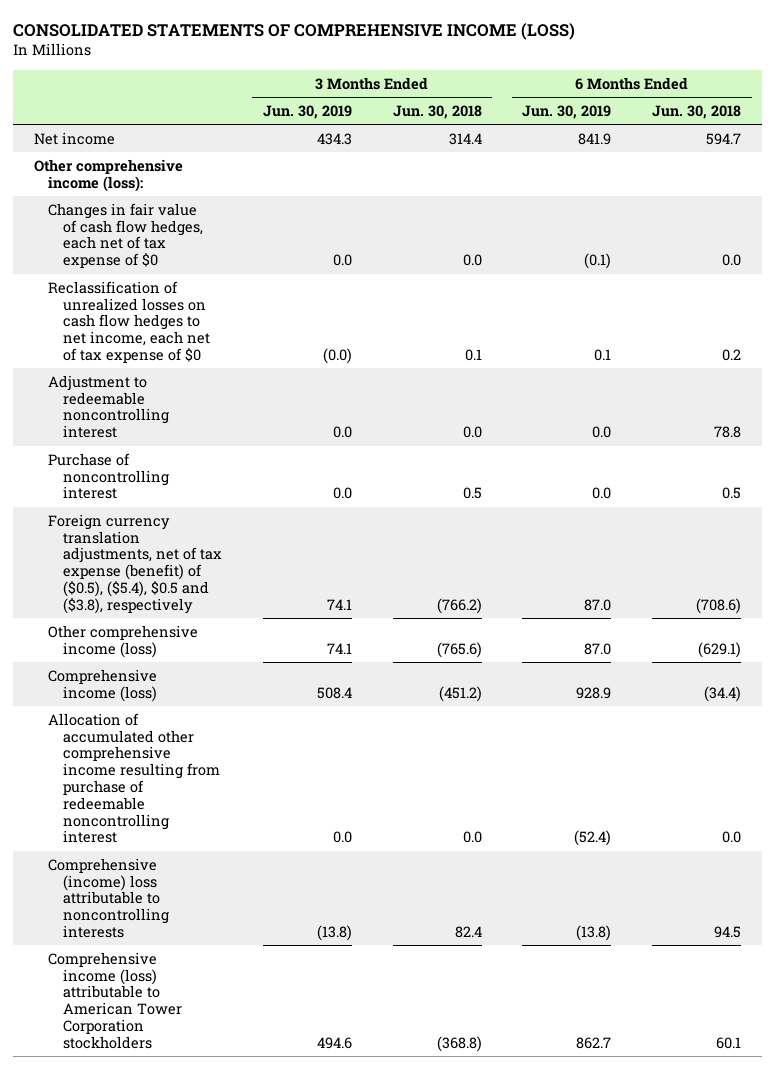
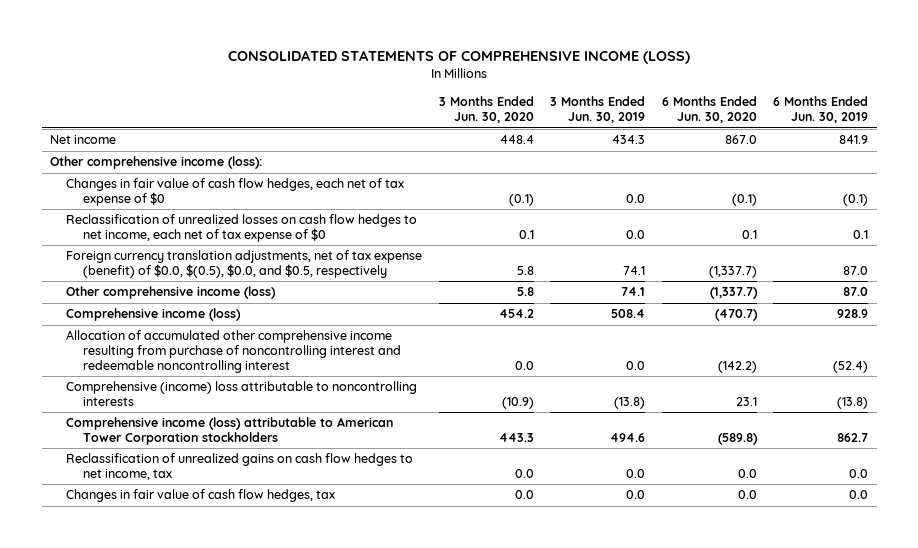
- | 3 Months Ended Jun. 30, 2019 | 3 Months Ended Jun. 30, 2018 | 6 Months Ended Jun. 30, 2019 | 6 Months Ended Jun. 30, 2018
+ | 3 Months Ended Jun. 30, 2020 | 3 Months Ended Jun. 30, 2019 | 6 Months Ended Jun. 30, 2020 | 6 Months Ended Jun. 30, 2019
- Reclassification of unrealized losses on cash flow hedges to net income, each net of tax expense of $0 | (0.0) | 0.1 | 0.1 | 0.2
- Adjustment to redeemable noncontrolling interest | 0.0 | 0.0 | 0.0 | 78.8
- Purchase of noncontrolling interest | 0.0 | 0.5 | 0.0 | 0.5
- Foreign currency translation adjustments, net of tax expense (benefit) of ($0.5), ($5.4), $0.5 and ($3.8), respectively | 74.1 | (766.2) | 87.0 | (708.6)
+ Reclassification of unrealized losses on cash flow hedges to net income, each net of tax expense of $0 | 0.1 | 0.0 | 0.1 | 0.1
+ Foreign currency translation adjustments, net of tax expense (benefit) of $0.0, $(0.5), $0.0, and $0.5, respectively | 5.8 | 74.1 | (1,337.7) | 87.0
- Allocation of accumulated other comprehensive income resulting from purchase of redeemable noncontrolling interest | 0.0 | 0.0 | (52.4) | 0.0
+ Allocation of accumulated other comprehensive income resulting from purchase of noncontrolling interest and redeemable noncontrolling interest | 0.0 | 0.0 | (142.2) | (52.4)
+ Reclassification of unrealized gains on cash flow hedges to net income, tax | 0.0 | 0.0 | 0.0 | 0.0
+ Changes in fair value of cash flow hedges, tax | 0.0 | 0.0 | 0.0 | 0.0

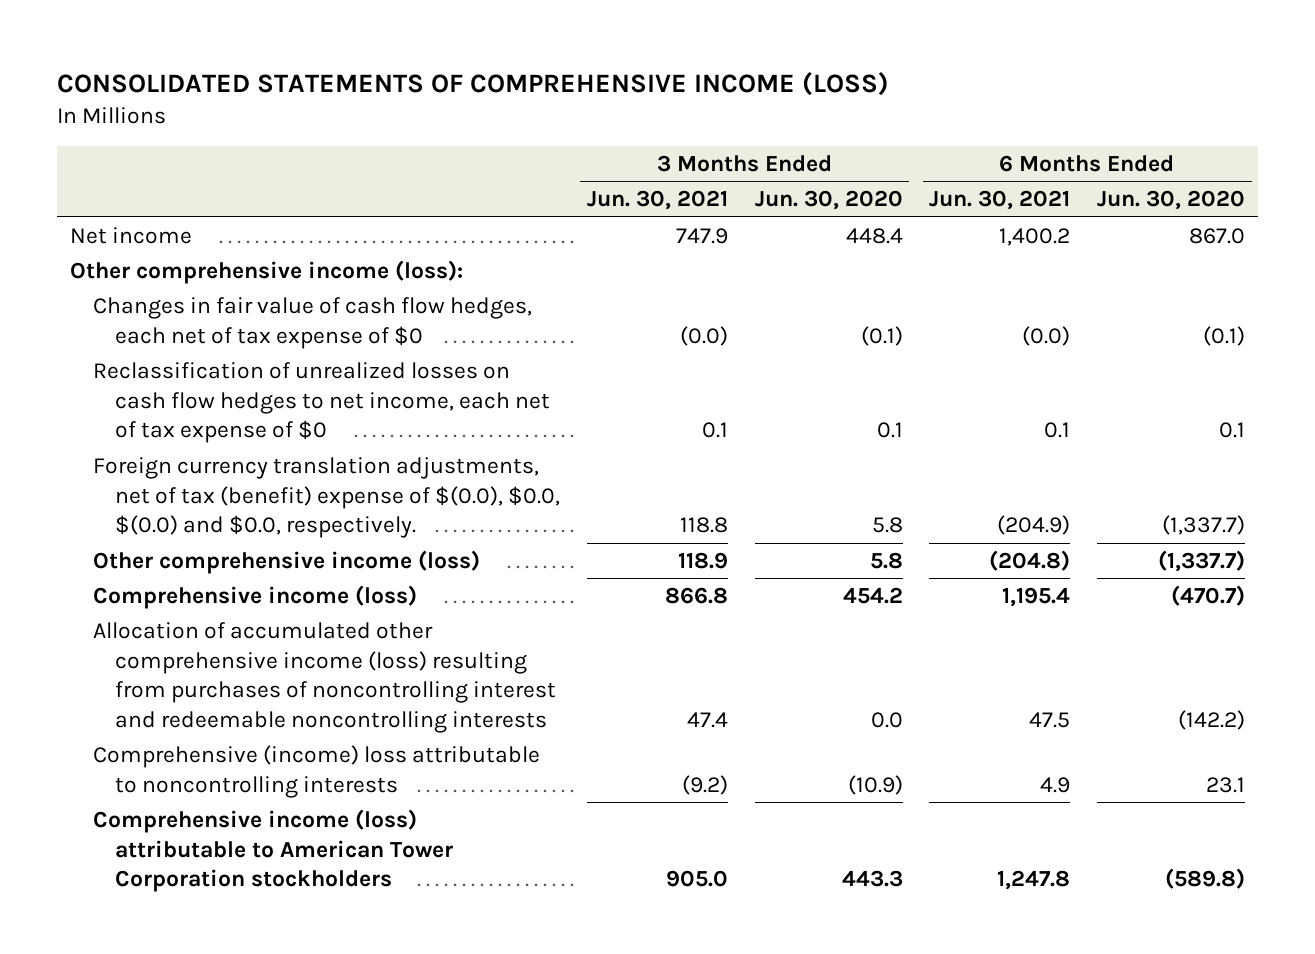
- | 3 Months Ended Jun. 30, 2020 | 3 Months Ended Jun. 30, 2019 | 6 Months Ended Jun. 30, 2020 | 6 Months Ended Jun. 30, 2019
+ | 3 Months Ended Jun. 30, 2021 | 3 Months Ended Jun. 30, 2020 | 6 Months Ended Jun. 30, 2021 | 6 Months Ended Jun. 30, 2020
- Foreign currency translation adjustments, net of tax expense (benefit) of $0.0, $(0.5), $0.0, and $0.5, respectively | 5.8 | 74.1 | (1,337.7) | 87.0
+ Foreign currency translation adjustments, net of tax (benefit) expense of $(0.0), $0.0, $(0.0) and $0.0, respectively. | 118.8 | 5.8 | (204.9) | (1,337.7)
- Allocation of accumulated other comprehensive income resulting from purchase of noncontrolling interest and redeemable noncontrolling interest | 0.0 | 0.0 | (142.2) | (52.4)
+ Allocation of accumulated other comprehensive income (loss) resulting from purchases of noncontrolling interest and redeemable noncontrolling interests | 47.4 | 0.0 | 47.5 | (142.2)
- Reclassification of unrealized gains on cash flow hedges to net income, tax | 0.0 | 0.0 | 0.0 | 0.0
- Changes in fair value of cash flow hedges, tax | 0.0 | 0.0 | 0.0 | 0.0

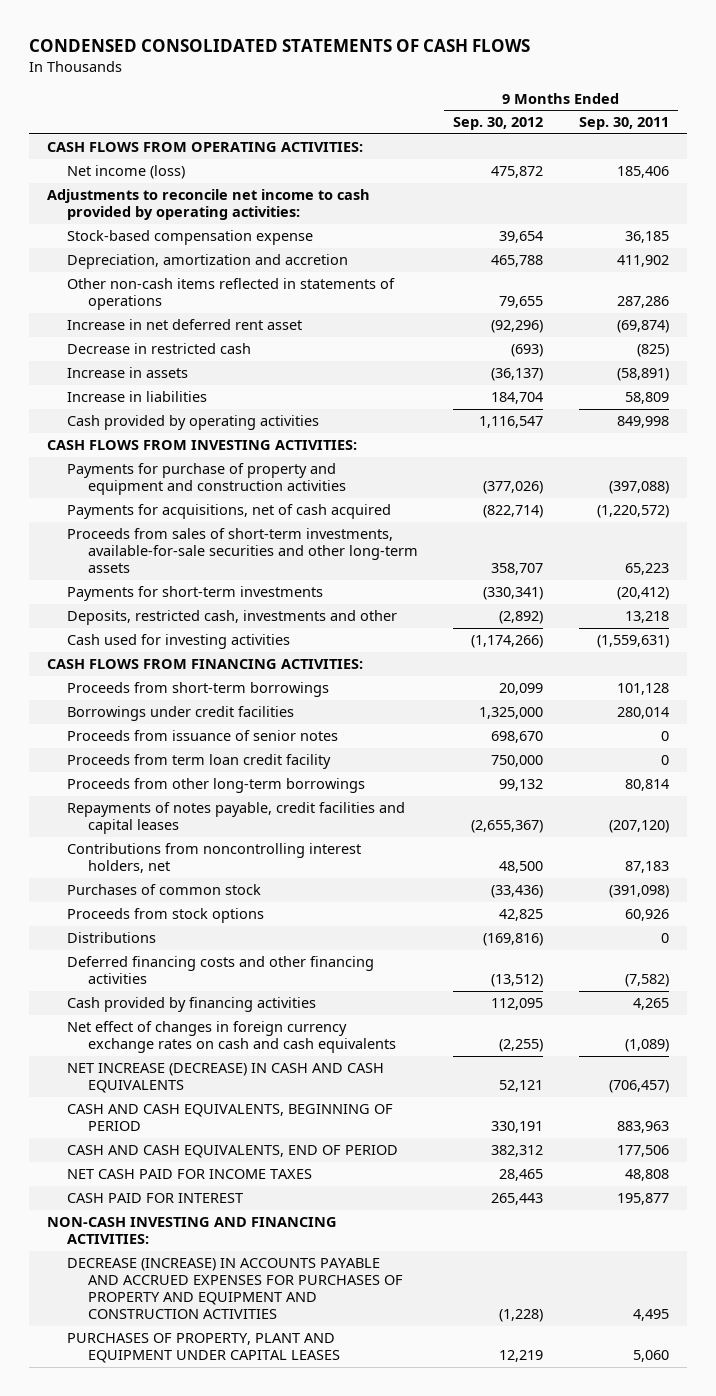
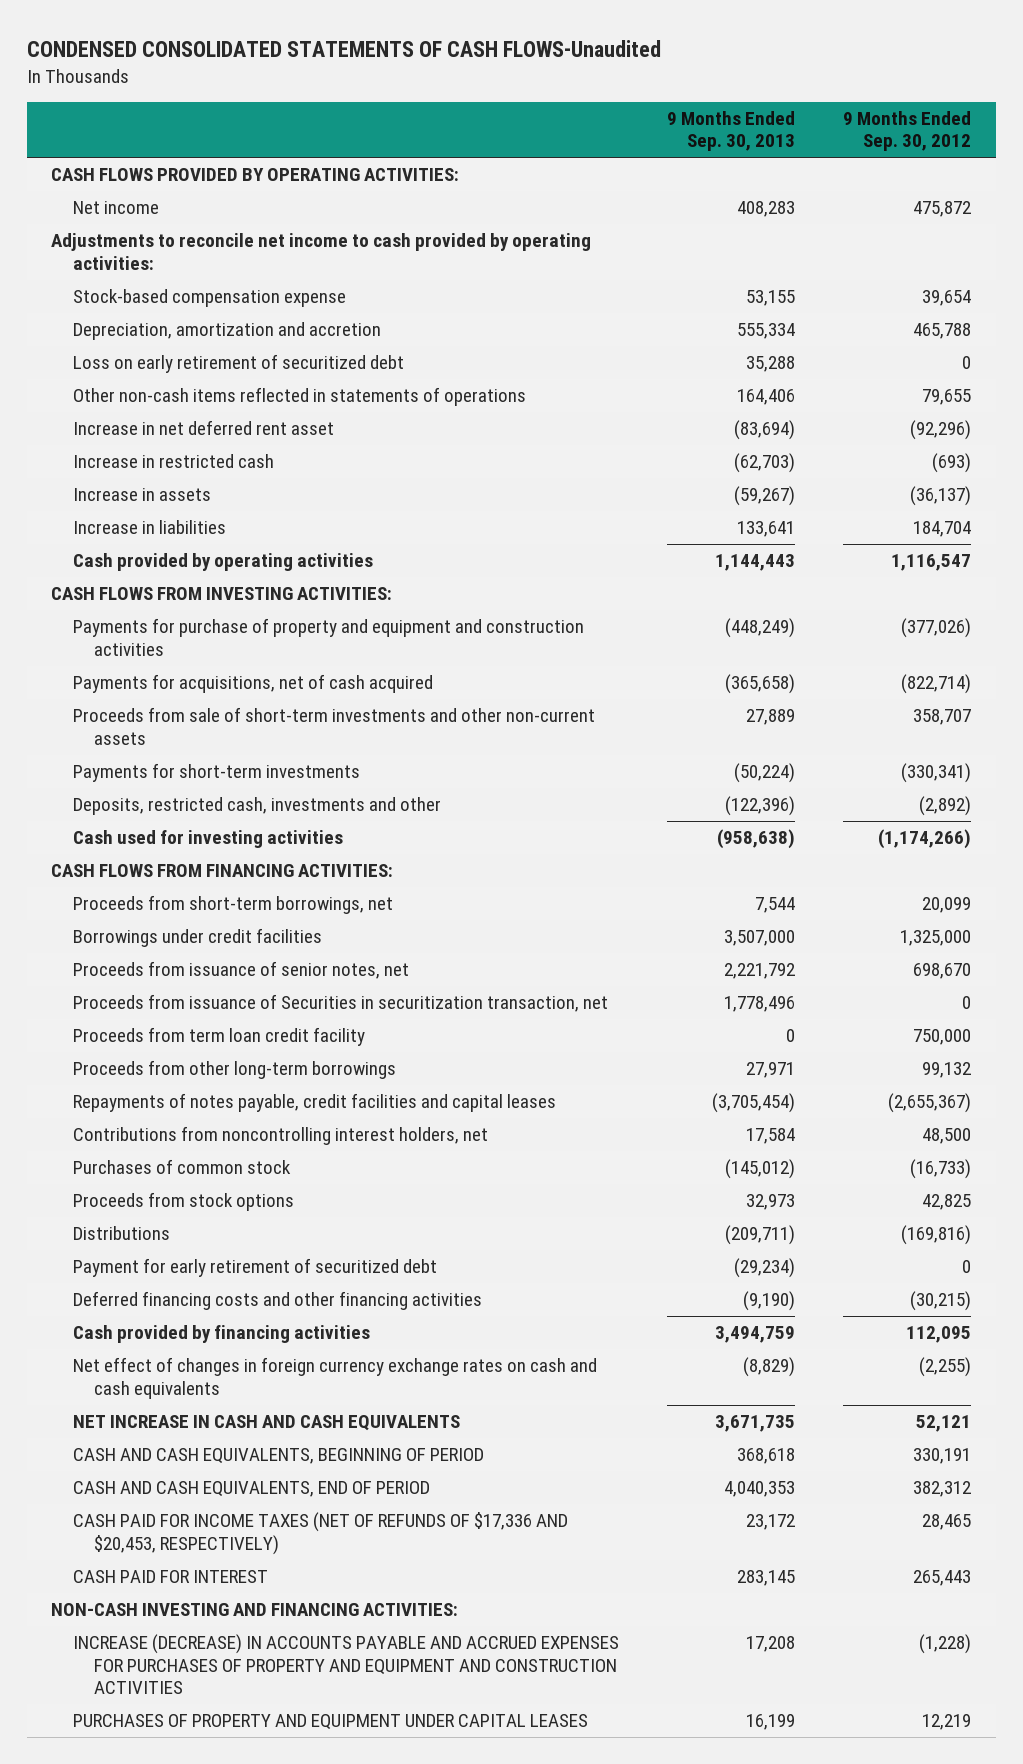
- CONDENSED CONSOLIDATED STATEMENTS OF CASH FLOWS
+ CONDENSED CONSOLIDATED STATEMENTS OF CASH FLOWS-Unaudited
- | 9 Months Ended Sep. 30, 2012 | 9 Months Ended Sep. 30, 2011
+ | 9 Months Ended Sep. 30, 2013 | 9 Months Ended Sep. 30, 2012
- CASH FLOWS FROM OPERATING ACTIVITIES:
- Net income (loss) | 475,872 | 185,406
+ CASH FLOWS PROVIDED BY OPERATING ACTIVITIES:
+ Net income | 408,283 | 475,872
+ Loss on early retirement of securitized debt | 35,288 | 0
- Decrease in restricted cash | (693) | (825)
+ Increase in restricted cash | (62,703) | (693)
- Proceeds from sales of short-term investments, available-for-sale securities and other long-term assets | 358,707 | 65,223
+ Proceeds from sale of short-term investments and other non-current assets | 27,889 | 358,707
- Proceeds from short-term borrowings | 20,099 | 101,128
+ Proceeds from short-term borrowings, net | 7,544 | 20,099
- Proceeds from issuance of senior notes | 698,670 | 0
+ Proceeds from issuance of senior notes, net | 2,221,792 | 698,670
+ Proceeds from issuance of Securities in securitization transaction, net | 1,778,496 | 0
- Purchases of common stock | (33,436) | (391,098)
+ Purchases of common stock | (145,012) | (16,733)
- Deferred financing costs and other financing activities | (13,512) | (7,582)
+ Payment for early retirement of securitized debt | (29,234) | 0
+ Deferred financing costs and other financing activities | (9,190) | (30,215)
- NET INCREASE (DECREASE) IN CASH AND CASH EQUIVALENTS | 52,121 | (706,457)
+ NET INCREASE IN CASH AND CASH EQUIVALENTS | 3,671,735 | 52,121
- NET CASH PAID FOR INCOME TAXES | 28,465 | 48,808
+ CASH PAID FOR INCOME TAXES (NET OF REFUNDS OF $17,336 AND $20,453, RESPECTIVELY) | 23,172 | 28,465
- DECREASE (INCREASE) IN ACCOUNTS PAYABLE AND ACCRUED EXPENSES FOR PURCHASES OF PROPERTY AND EQUIPMENT AND CONSTRUCTION ACTIVITIES | (1,228) | 4,495
- PURCHASES OF PROPERTY, PLANT AND EQUIPMENT UNDER CAPITAL LEASES | 12,219 | 5,060
+ INCREASE (DECREASE) IN ACCOUNTS PAYABLE AND ACCRUED EXPENSES FOR PURCHASES OF PROPERTY AND EQUIPMENT AND CONSTRUCTION ACTIVITIES | 17,208 | (1,228)
+ PURCHASES OF PROPERTY AND EQUIPMENT UNDER CAPITAL LEASES | 16,199 | 12,219

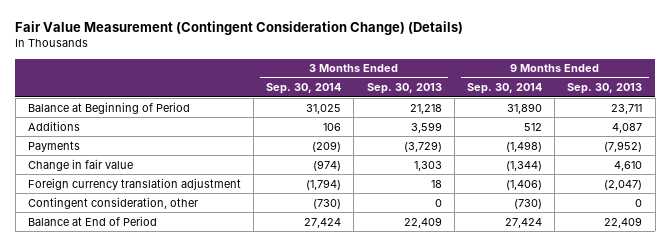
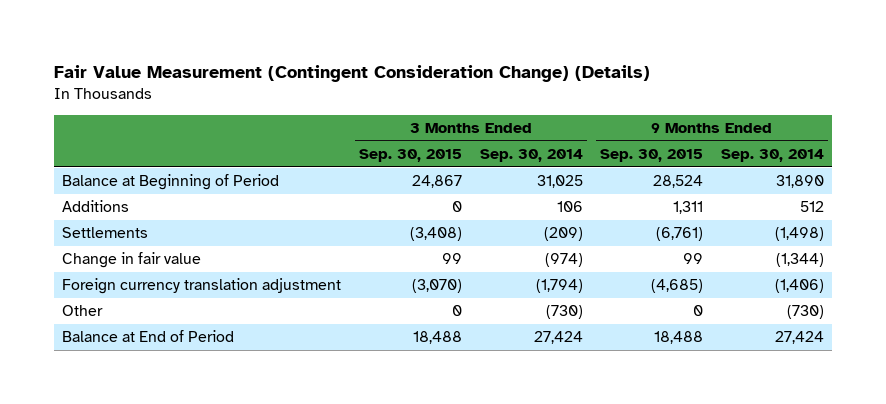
- | 3 Months Ended Sep. 30, 2014 | 3 Months Ended Sep. 30, 2013 | 9 Months Ended Sep. 30, 2014 | 9 Months Ended Sep. 30, 2013
+ | 3 Months Ended Sep. 30, 2015 | 3 Months Ended Sep. 30, 2014 | 9 Months Ended Sep. 30, 2015 | 9 Months Ended Sep. 30, 2014
- Payments | (209) | (3,729) | (1,498) | (7,952)
+ Settlements | (3,408) | (209) | (6,761) | (1,498)
- Contingent consideration, other | (730) | 0 | (730) | 0
+ Other | 0 | (730) | 0 | (730)

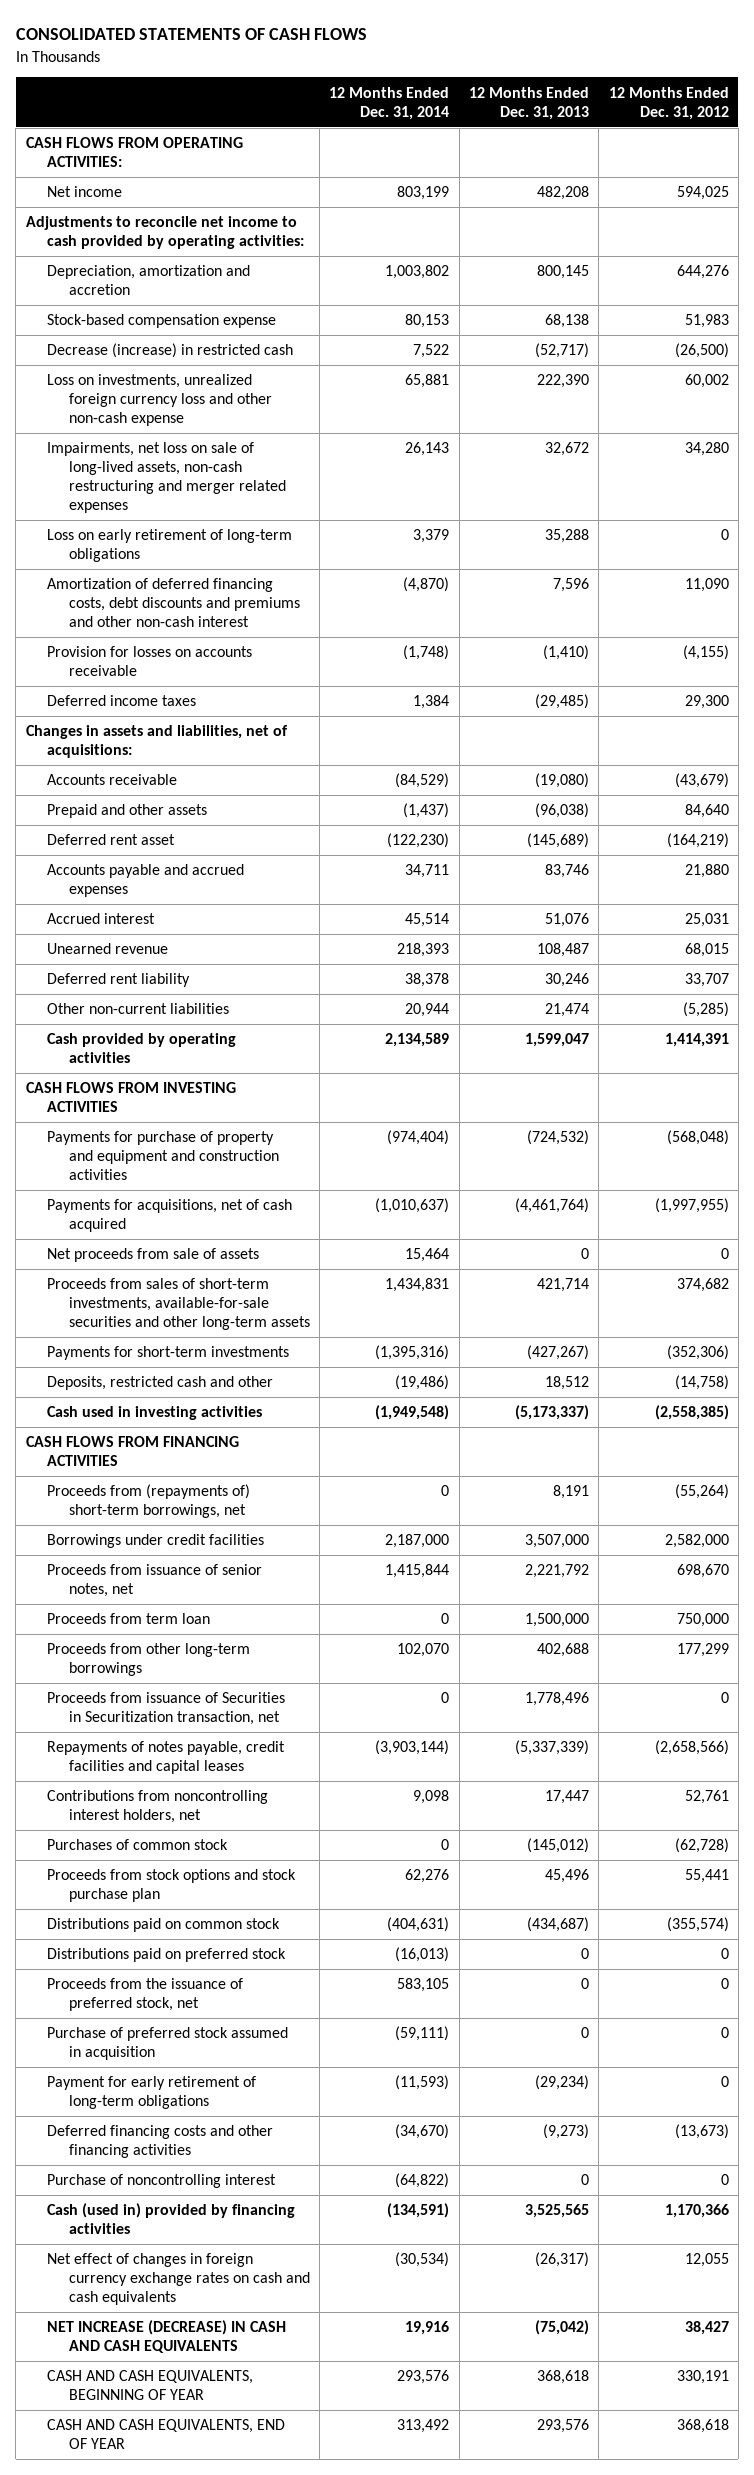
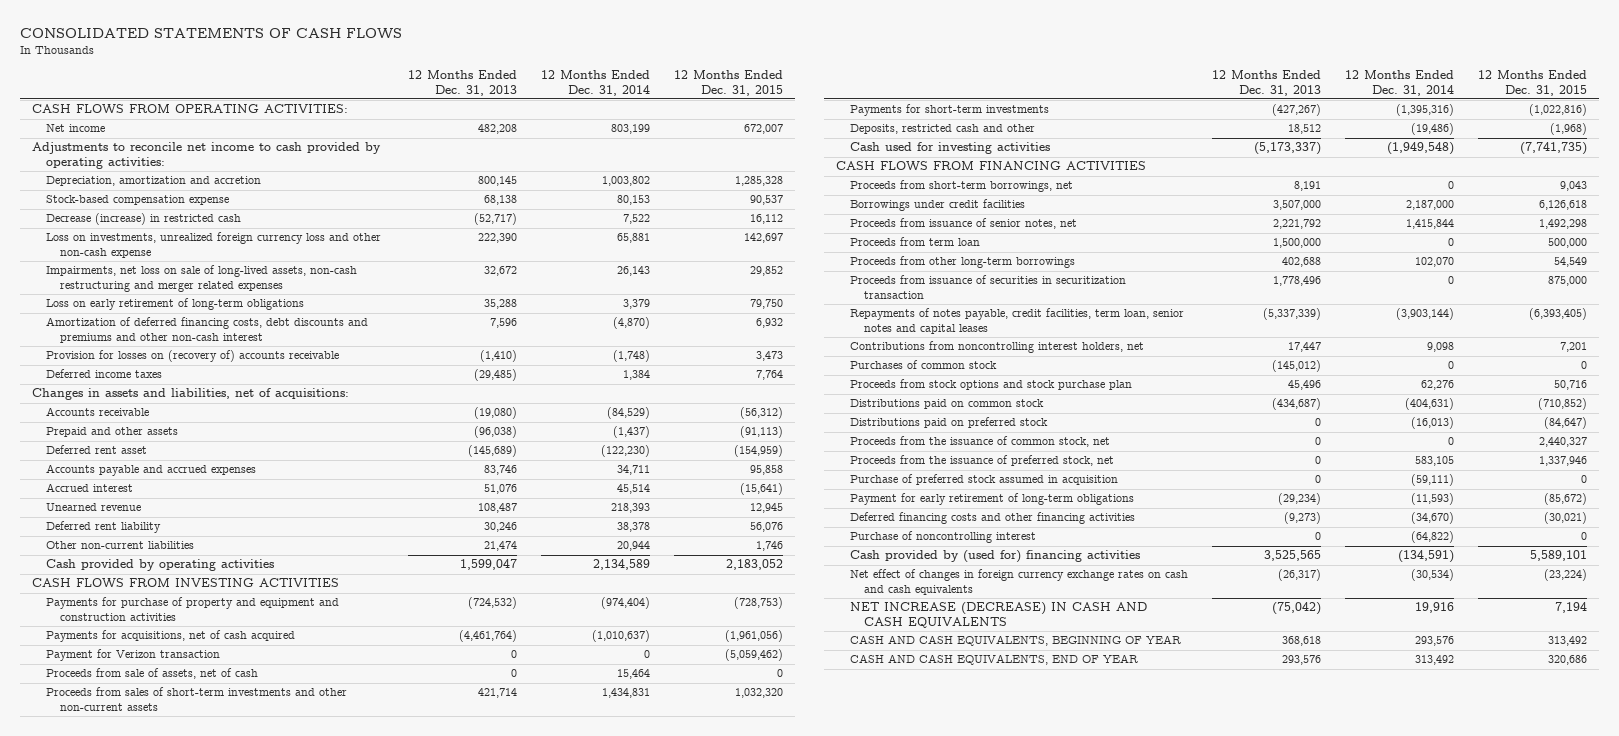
- | 12 Months Ended Dec. 31, 2014 | 12 Months Ended Dec. 31, 2013 | 12 Months Ended Dec. 31, 2012
+ | 12 Months Ended Dec. 31, 2013 | 12 Months Ended Dec. 31, 2014 | 12 Months Ended Dec. 31, 2015
- Provision for losses on accounts receivable | (1,748) | (1,410) | (4,155)
+ Provision for losses on (recovery of) accounts receivable | (1,410) | (1,748) | 3,473
- Net proceeds from sale of assets | 15,464 | 0 | 0
- Proceeds from sales of short-term investments, available-for-sale securities and other long-term assets | 1,434,831 | 421,714 | 374,682
+ Payment for Verizon transaction | 0 | 0 | (5,059,462)
+ Proceeds from sale of assets, net of cash | 0 | 15,464 | 0
+ Proceeds from sales of short-term investments and other non-current assets | 421,714 | 1,434,831 | 1,032,320
- Cash used in investing activities | (1,949,548) | (5,173,337) | (2,558,385)
+ Cash used for investing activities | (5,173,337) | (1,949,548) | (7,741,735)
- Proceeds from (repayments of) short-term borrowings, net | 0 | 8,191 | (55,264)
+ Proceeds from short-term borrowings, net | 8,191 | 0 | 9,043
- Proceeds from issuance of Securities in Securitization transaction, net | 0 | 1,778,496 | 0
- Repayments of notes payable, credit facilities and capital leases | (3,903,144) | (5,337,339) | (2,658,566)
+ Proceeds from issuance of securities in securitization transaction | 1,778,496 | 0 | 875,000
+ Repayments of notes payable, credit facilities, term loan, senior notes and capital leases | (5,337,339) | (3,903,144) | (6,393,405)
+ Proceeds from the issuance of common stock, net | 0 | 0 | 2,440,327
- Cash (used in) provided by financing activities | (134,591) | 3,525,565 | 1,170,366
+ Cash provided by (used for) financing activities | 3,525,565 | (134,591) | 5,589,101

